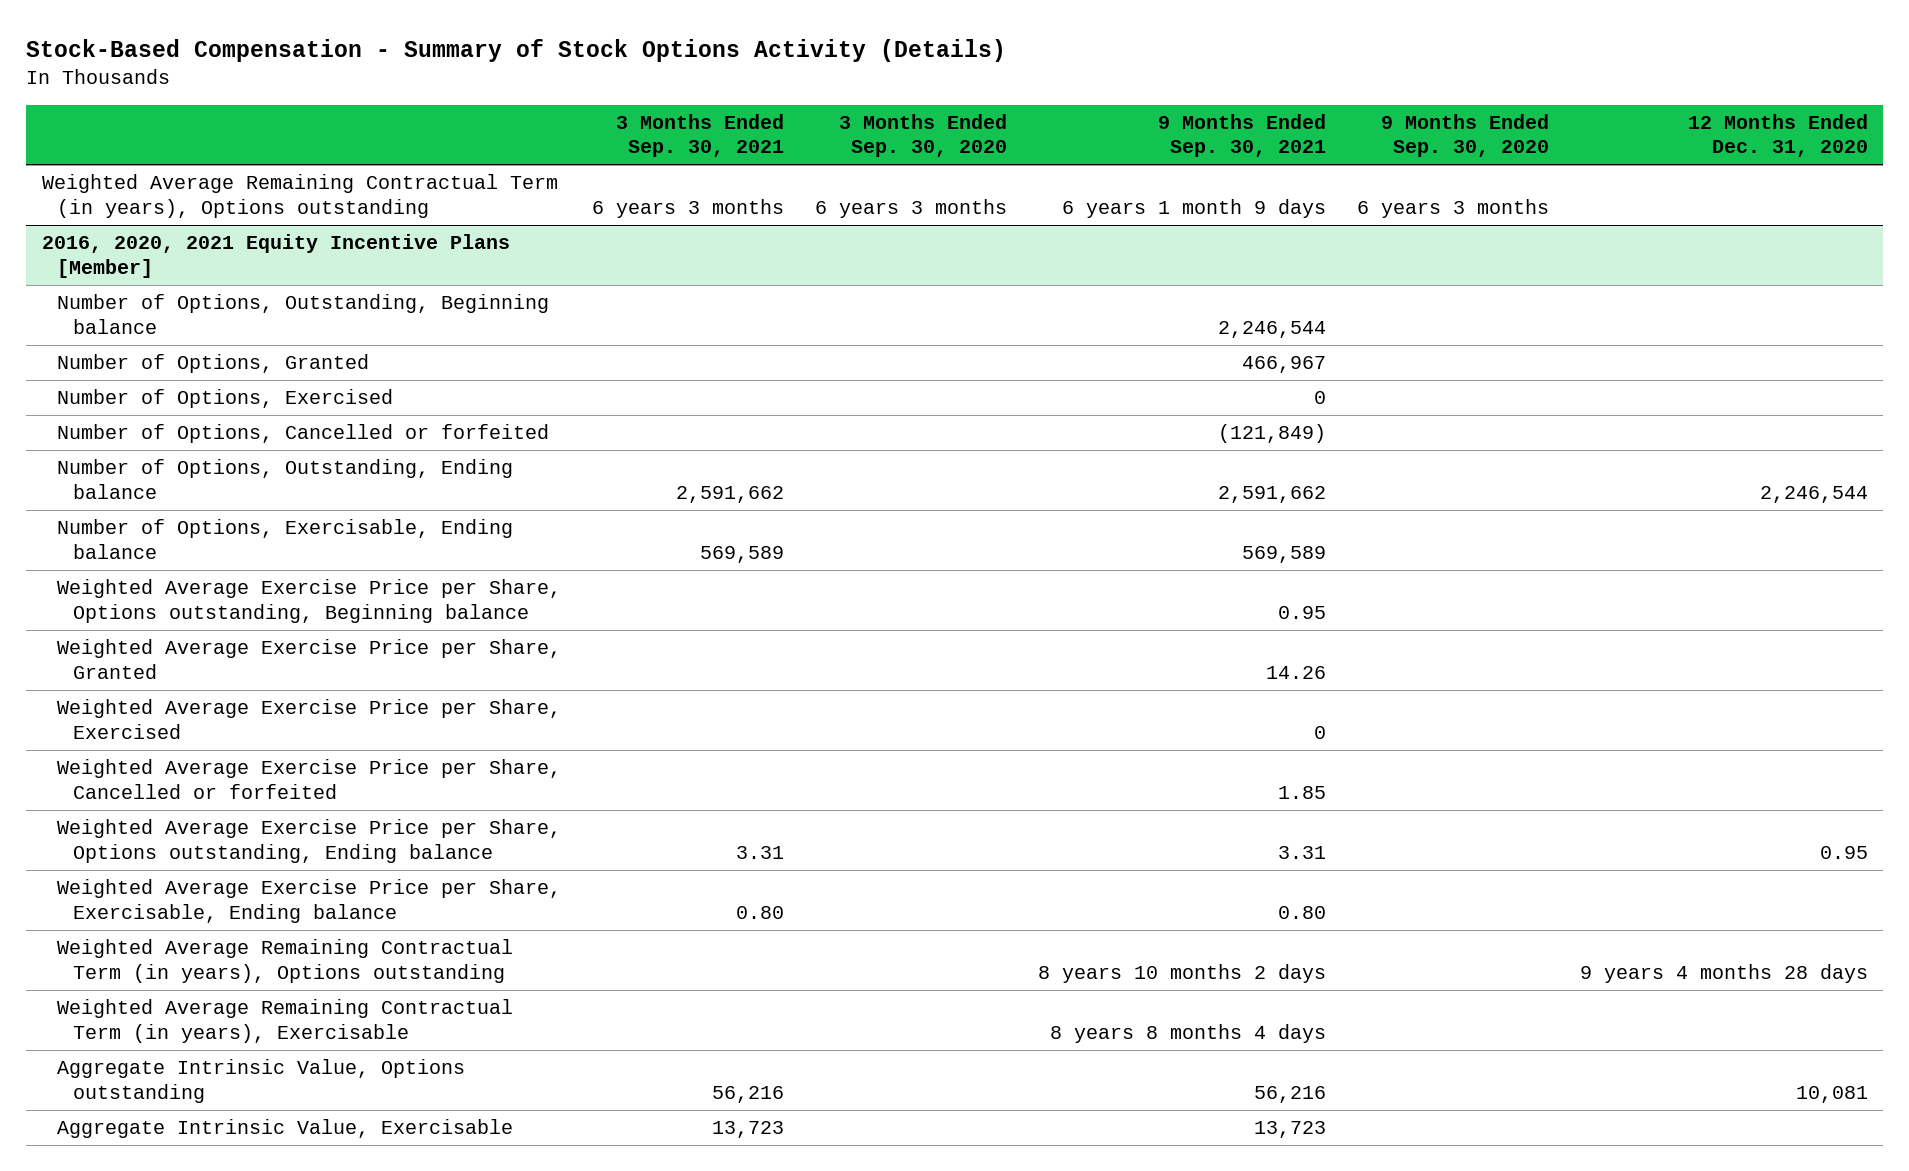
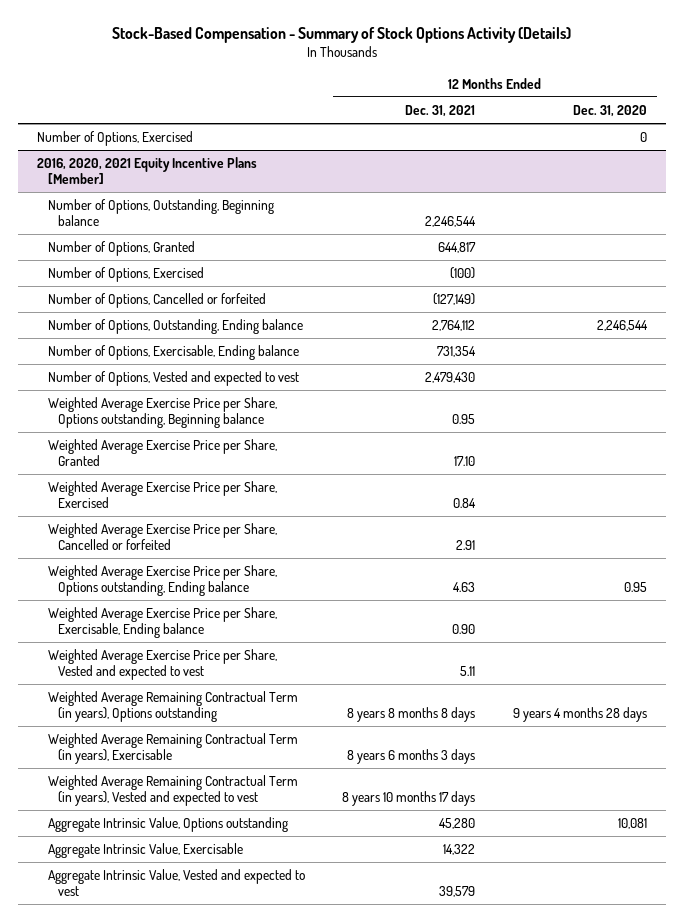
- | 3 Months Ended Sep. 30, 2021 | 3 Months Ended Sep. 30, 2020 | 9 Months Ended Sep. 30, 2021 | 9 Months Ended Sep. 30, 2020 | 12 Months Ended Dec. 31, 2020
+ | 12 Months Ended Dec. 31, 2021 | 12 Months Ended Dec. 31, 2020
- Weighted Average Remaining Contractual Term (in years), Options outstanding | 6 years 3 months | 6 years 3 months | 6 years 1 month 9 days | 6 years 3 months |
+ Number of Options, Exercised | | 0
@ 2016, 2020, 2021 Equity Incentive Plans [Member]
+ Number of Options, Vested and expected to vest | 2,479,430 |
+ Weighted Average Exercise Price per Share, Vested and expected to vest | 5.11 |
+ Weighted Average Remaining Contractual Term (in years), Vested and expected to vest | 8 years 10 months 17 days |
+ Aggregate Intrinsic Value, Vested and expected to vest | 39,579 |

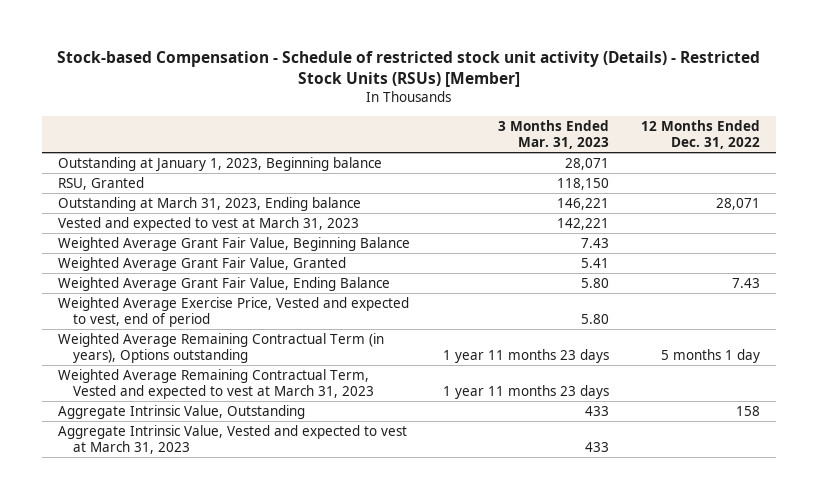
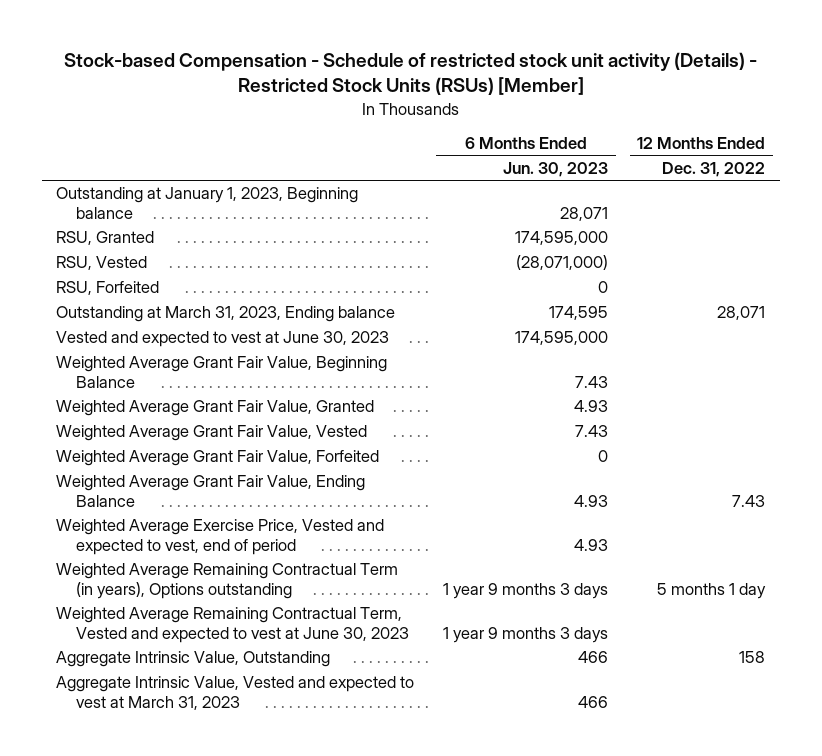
- | 3 Months Ended Mar. 31, 2023 | 12 Months Ended Dec. 31, 2022
+ | 6 Months Ended Jun. 30, 2023 | 12 Months Ended Dec. 31, 2022
+ RSU, Vested | (28,071,000) |
+ RSU, Forfeited | 0 |
- Vested and expected to vest at March 31, 2023 | 142,221 |
+ Vested and expected to vest at June 30, 2023 | 174,595,000 |
+ Weighted Average Grant Fair Value, Vested | 7.43 |
+ Weighted Average Grant Fair Value, Forfeited | 0 |
- Weighted Average Remaining Contractual Term, Vested and expected to vest at March 31, 2023 | 1 year 11 months 23 days |
+ Weighted Average Remaining Contractual Term, Vested and expected to vest at June 30, 2023 | 1 year 9 months 3 days |

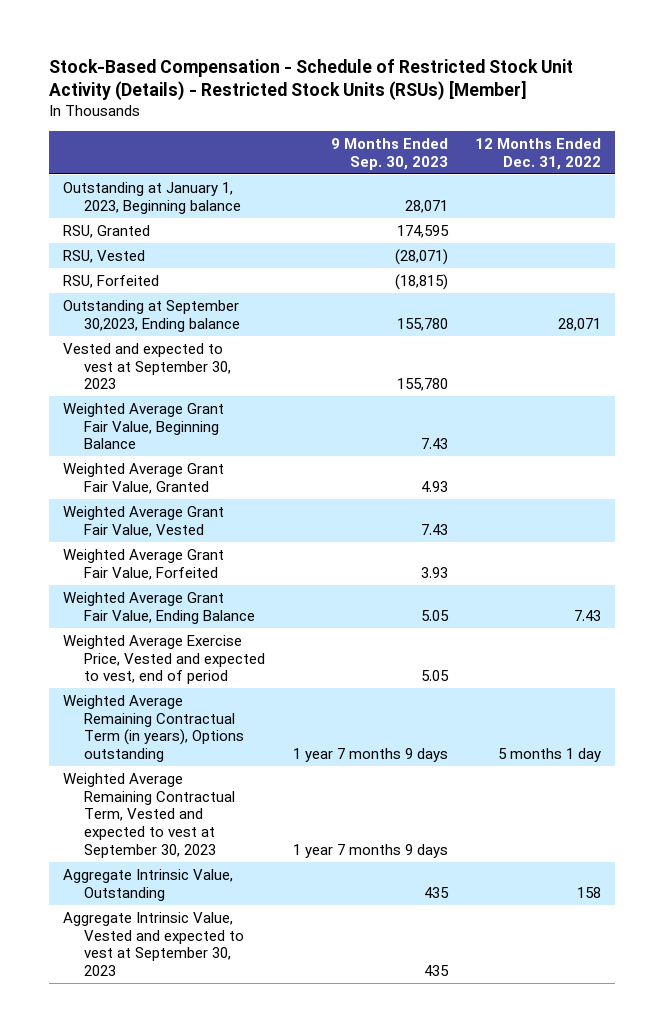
- Stock-based Compensation - Schedule of restricted stock unit activity (Details) - Restricted Stock Units (RSUs) [Member]
+ Stock-Based Compensation - Schedule of Restricted Stock Unit Activity (Details) - Restricted Stock Units (RSUs) [Member]
- | 6 Months Ended Jun. 30, 2023 | 12 Months Ended Dec. 31, 2022
+ | 9 Months Ended Sep. 30, 2023 | 12 Months Ended Dec. 31, 2022
- Outstanding at March 31, 2023, Ending balance | 174,595 | 28,071
- Vested and expected to vest at June 30, 2023 | 174,595,000 |
+ Outstanding at September 30,2023, Ending balance | 155,780 | 28,071
+ Vested and expected to vest at September 30, 2023 | 155,780 |
- Weighted Average Remaining Contractual Term, Vested and expected to vest at June 30, 2023 | 1 year 9 months 3 days |
+ Weighted Average Remaining Contractual Term, Vested and expected to vest at September 30, 2023 | 1 year 7 months 9 days |
- Aggregate Intrinsic Value, Vested and expected to vest at March 31, 2023 | 466 |
+ Aggregate Intrinsic Value, Vested and expected to vest at September 30, 2023 | 435 |

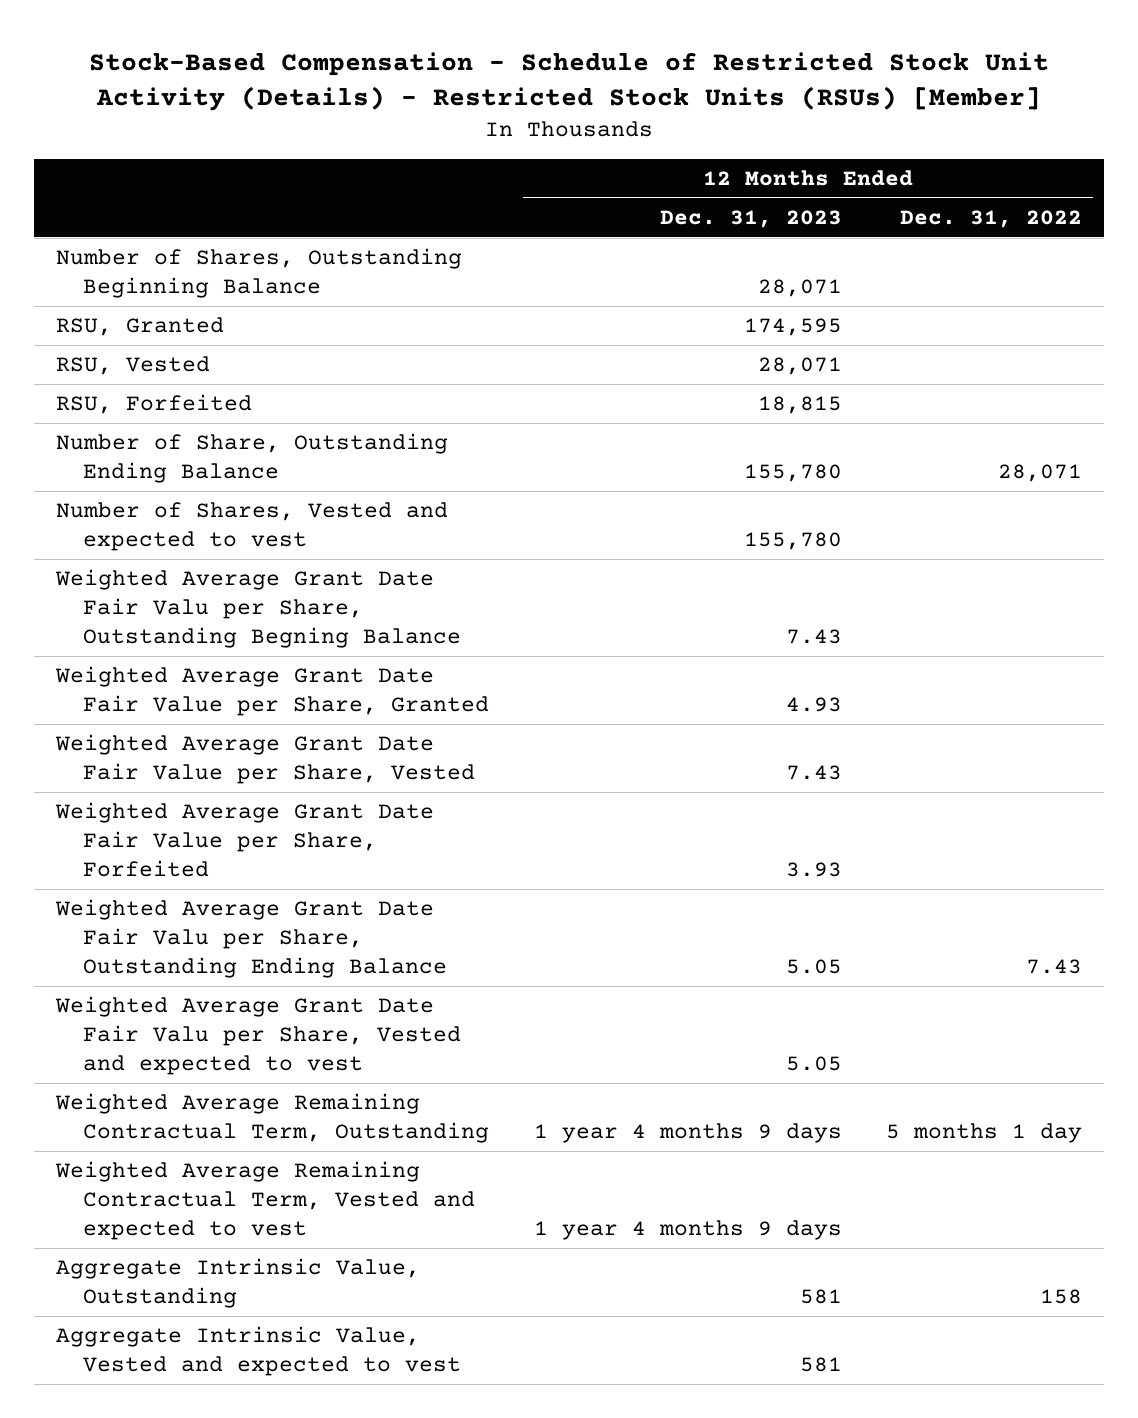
- | 9 Months Ended Sep. 30, 2023 | 12 Months Ended Dec. 31, 2022
+ | 12 Months Ended Dec. 31, 2023 | 12 Months Ended Dec. 31, 2022
- Outstanding at January 1, 2023, Beginning balance | 28,071 |
+ Number of Shares, Outstanding Beginning Balance | 28,071 |
- Outstanding at September 30,2023, Ending balance | 155,780 | 28,071
- Vested and expected to vest at September 30, 2023 | 155,780 |
- Weighted Average Grant Fair Value, Beginning Balance | 7.43 |
- Weighted Average Grant Fair Value, Granted | 4.93 |
- Weighted Average Grant Fair Value, Vested | 7.43 |
- Weighted Average Grant Fair Value, Forfeited | 3.93 |
- Weighted Average Grant Fair Value, Ending Balance | 5.05 | 7.43
- Weighted Average Exercise Price, Vested and expected to vest, end of period | 5.05 |
- Weighted Average Remaining Contractual Term (in years), Options outstanding | 1 year 7 months 9 days | 5 months 1 day
- Weighted Average Remaining Contractual Term, Vested and expected to vest at September 30, 2023 | 1 year 7 months 9 days |
+ Number of Share, Outstanding Ending Balance | 155,780 | 28,071
+ Number of Shares, Vested and expected to vest | 155,780 |
+ Weighted Average Grant Date Fair Valu per Share, Outstanding Begning Balance | 7.43 |
+ Weighted Average Grant Date Fair Value per Share, Granted | 4.93 |
+ Weighted Average Grant Date Fair Value per Share, Vested | 7.43 |
+ Weighted Average Grant Date Fair Value per Share, Forfeited | 3.93 |
+ Weighted Average Grant Date Fair Valu per Share, Outstanding Ending Balance | 5.05 | 7.43
+ Weighted Average Grant Date Fair Valu per Share, Vested and expected to vest | 5.05 |
+ Weighted Average Remaining Contractual Term, Outstanding | 1 year 4 months 9 days | 5 months 1 day
+ Weighted Average Remaining Contractual Term, Vested and expected to vest | 1 year 4 months 9 days |
- Aggregate Intrinsic Value, Vested and expected to vest at September 30, 2023 | 435 |
+ Aggregate Intrinsic Value, Vested and expected to vest | 581 |

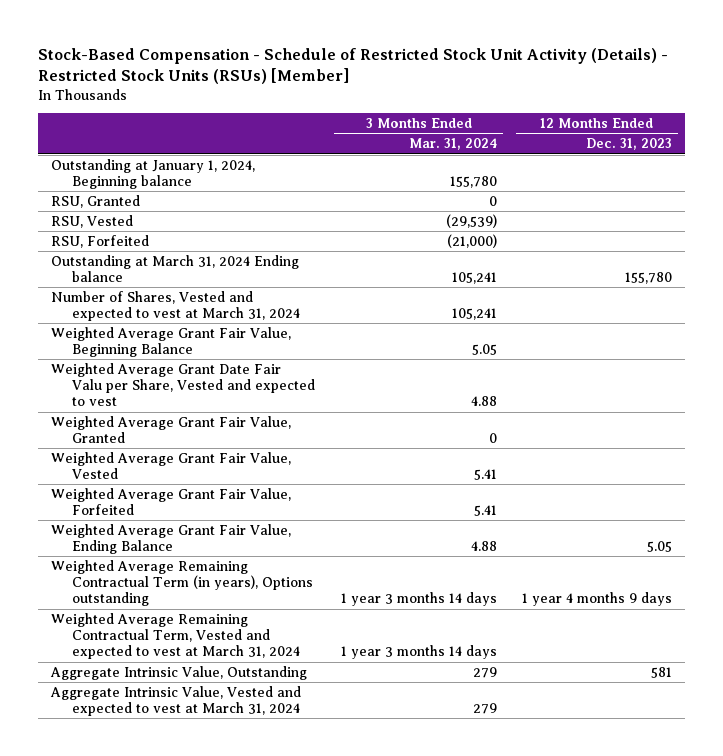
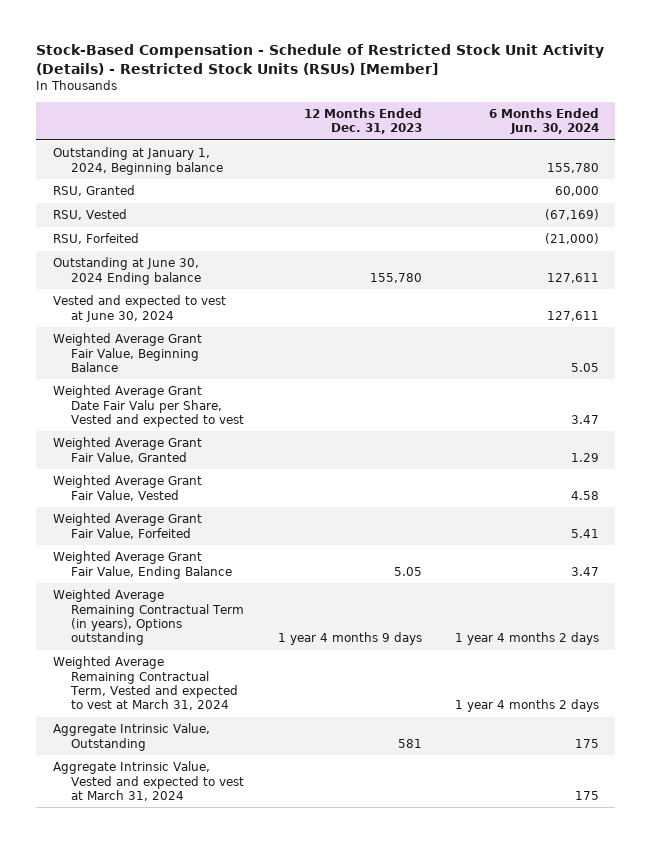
- | 3 Months Ended Mar. 31, 2024 | 12 Months Ended Dec. 31, 2023
+ | 12 Months Ended Dec. 31, 2023 | 6 Months Ended Jun. 30, 2024
- Outstanding at March 31, 2024 Ending balance | 105,241 | 155,780
- Number of Shares, Vested and expected to vest at March 31, 2024 | 105,241 |
+ Outstanding at June 30, 2024 Ending balance | 155,780 | 127,611
+ Vested and expected to vest at June 30, 2024 | | 127,611

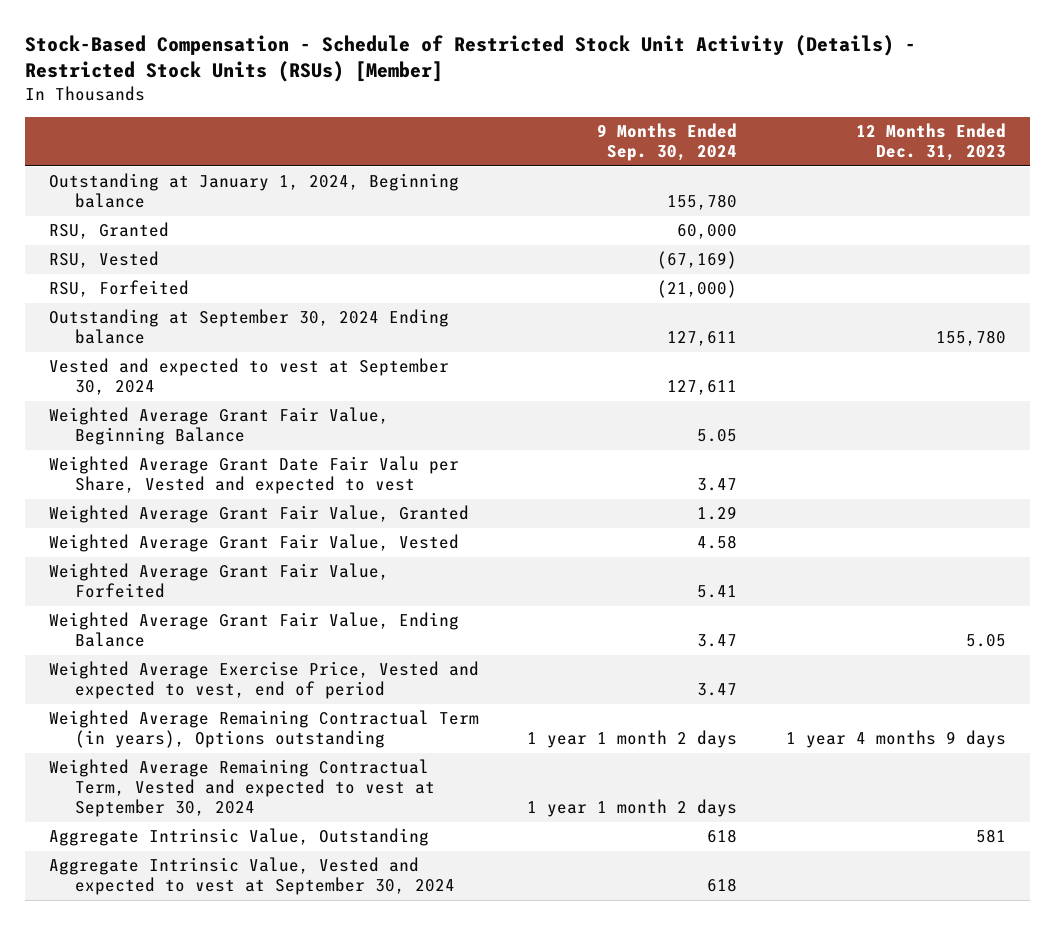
- | 12 Months Ended Dec. 31, 2023 | 6 Months Ended Jun. 30, 2024
+ | 9 Months Ended Sep. 30, 2024 | 12 Months Ended Dec. 31, 2023
- Outstanding at June 30, 2024 Ending balance | 155,780 | 127,611
- Vested and expected to vest at June 30, 2024 | | 127,611
+ Outstanding at September 30, 2024 Ending balance | 127,611 | 155,780
+ Vested and expected to vest at September 30, 2024 | 127,611 |
+ Weighted Average Exercise Price, Vested and expected to vest, end of period | 3.47 |
- Weighted Average Remaining Contractual Term, Vested and expected to vest at March 31, 2024 | | 1 year 4 months 2 days
+ Weighted Average Remaining Contractual Term, Vested and expected to vest at September 30, 2024 | 1 year 1 month 2 days |
- Aggregate Intrinsic Value, Vested and expected to vest at March 31, 2024 | | 175
+ Aggregate Intrinsic Value, Vested and expected to vest at September 30, 2024 | 618 |

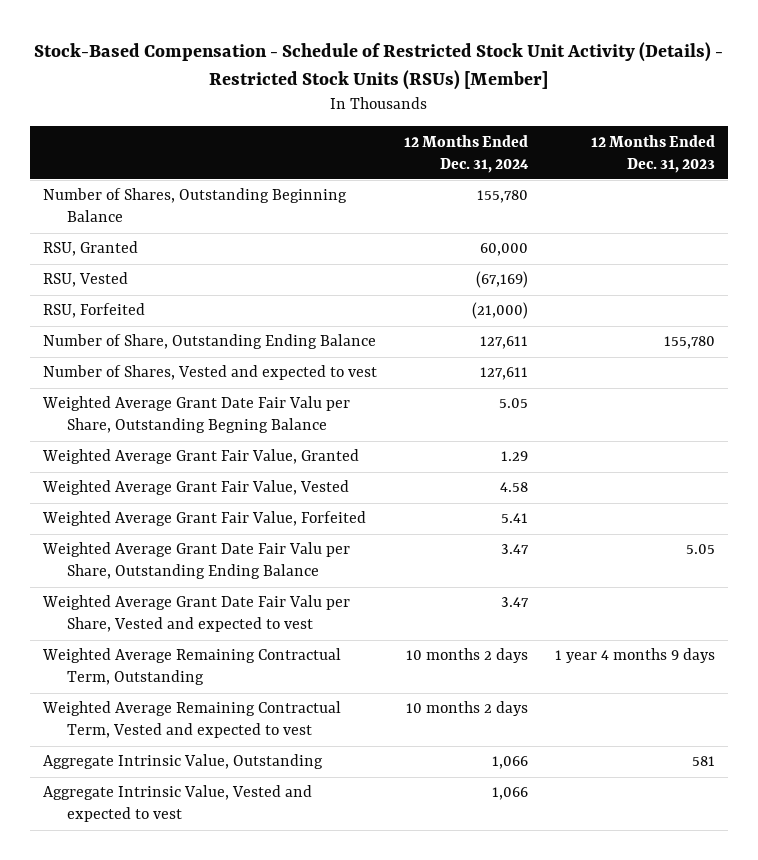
- | 9 Months Ended Sep. 30, 2024 | 12 Months Ended Dec. 31, 2023
+ | 12 Months Ended Dec. 31, 2024 | 12 Months Ended Dec. 31, 2023
- Outstanding at January 1, 2024, Beginning balance | 155,780 |
+ Number of Shares, Outstanding Beginning Balance | 155,780 |
- Outstanding at September 30, 2024 Ending balance | 127,611 | 155,780
- Vested and expected to vest at September 30, 2024 | 127,611 |
- Weighted Average Grant Fair Value, Beginning Balance | 5.05 |
+ Number of Share, Outstanding Ending Balance | 127,611 | 155,780
+ Number of Shares, Vested and expected to vest | 127,611 |
+ Weighted Average Grant Date Fair Valu per Share, Outstanding Begning Balance | 5.05 |
- Weighted Average Grant Fair Value, Ending Balance | 3.47 | 5.05
- Weighted Average Exercise Price, Vested and expected to vest, end of period | 3.47 |
- Weighted Average Remaining Contractual Term (in years), Options outstanding | 1 year 1 month 2 days | 1 year 4 months 9 days
- Weighted Average Remaining Contractual Term, Vested and expected to vest at September 30, 2024 | 1 year 1 month 2 days |
+ Weighted Average Grant Date Fair Valu per Share, Outstanding Ending Balance | 3.47 | 5.05
moved down: Weighted Average Grant Date Fair Valu per Share, Vested and expected to vest | 3.47 |
+ Weighted Average Remaining Contractual Term, Outstanding | 10 months 2 days | 1 year 4 months 9 days
+ Weighted Average Remaining Contractual Term, Vested and expected to vest | 10 months 2 days |
- Aggregate Intrinsic Value, Vested and expected to vest at September 30, 2024 | 618 |
+ Aggregate Intrinsic Value, Vested and expected to vest | 1,066 |

